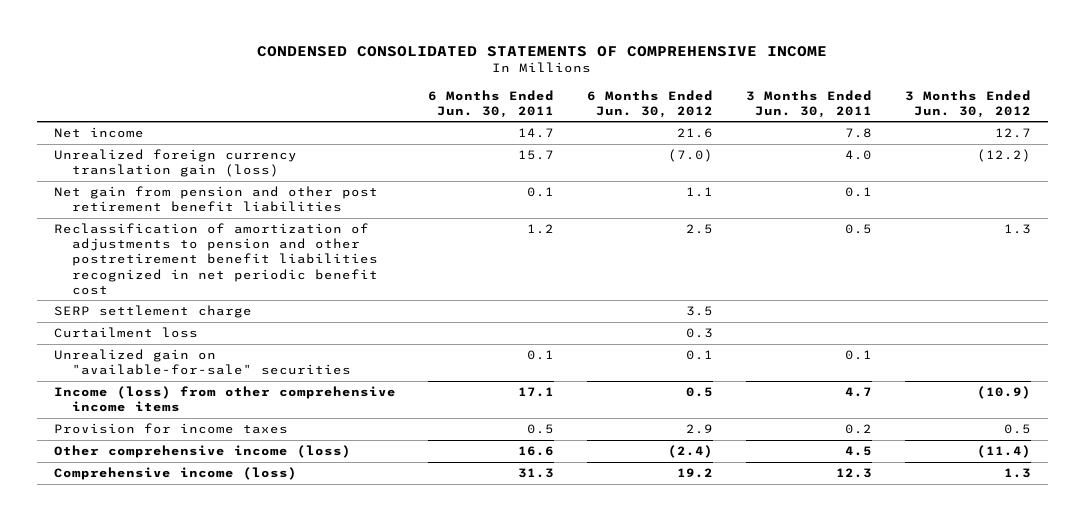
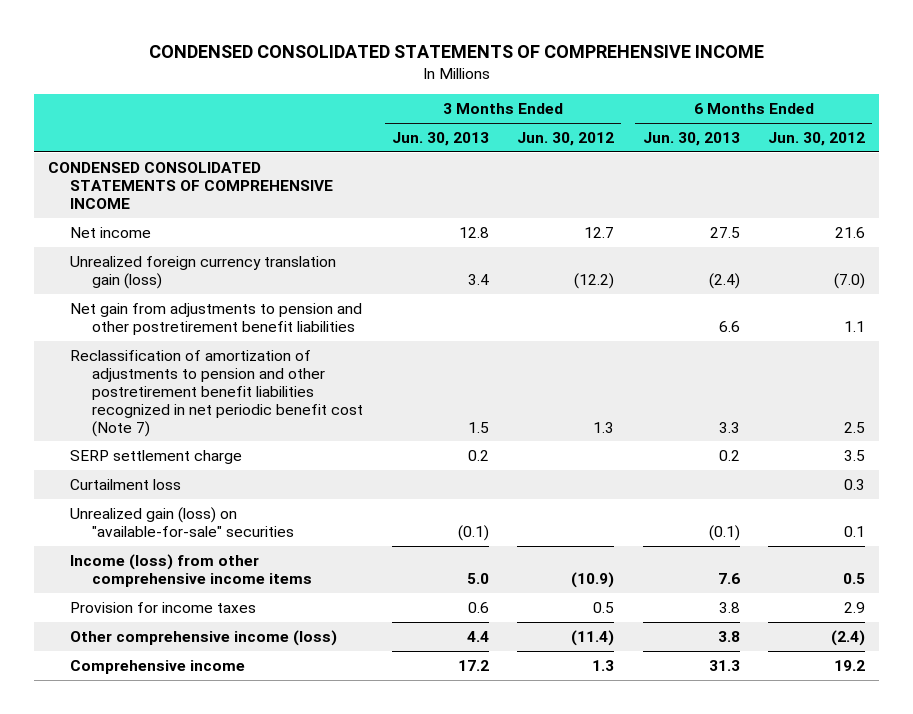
- | 6 Months Ended Jun. 30, 2011 | 6 Months Ended Jun. 30, 2012 | 3 Months Ended Jun. 30, 2011 | 3 Months Ended Jun. 30, 2012
+ | 3 Months Ended Jun. 30, 2013 | 3 Months Ended Jun. 30, 2012 | 6 Months Ended Jun. 30, 2013 | 6 Months Ended Jun. 30, 2012
+ CONDENSED CONSOLIDATED STATEMENTS OF COMPREHENSIVE INCOME
- Net gain from pension and other post retirement benefit liabilities | 0.1 | 1.1 | 0.1 |
- Reclassification of amortization of adjustments to pension and other postretirement benefit liabilities recognized in net periodic benefit cost | 1.2 | 2.5 | 0.5 | 1.3
+ Net gain from adjustments to pension and other postretirement benefit liabilities | | | 6.6 | 1.1
+ Reclassification of amortization of adjustments to pension and other postretirement benefit liabilities recognized in net periodic benefit cost (Note 7) | 1.5 | 1.3 | 3.3 | 2.5
- Unrealized gain on "available-for-sale" securities | 0.1 | 0.1 | 0.1 |
+ Unrealized gain (loss) on "available-for-sale" securities | (0.1) | | (0.1) | 0.1
- Comprehensive income (loss) | 31.3 | 19.2 | 12.3 | 1.3
+ Comprehensive income | 17.2 | 1.3 | 31.3 | 19.2

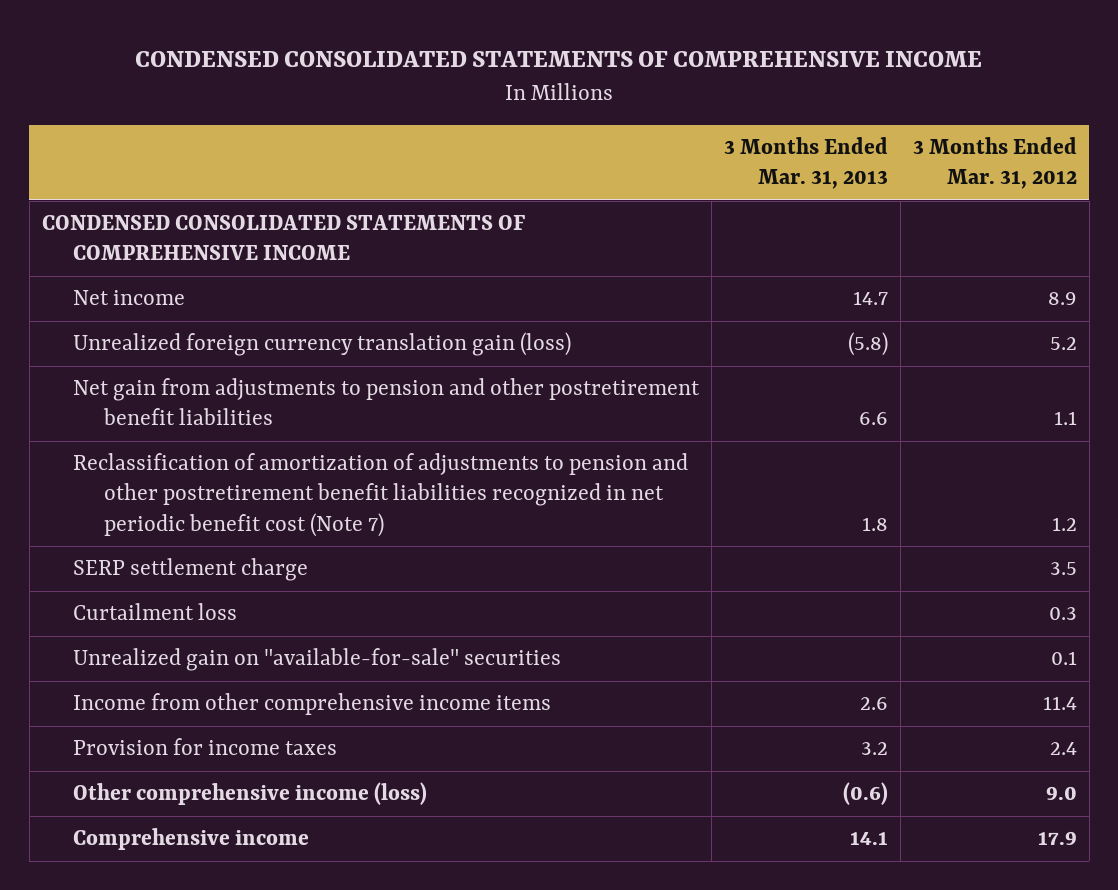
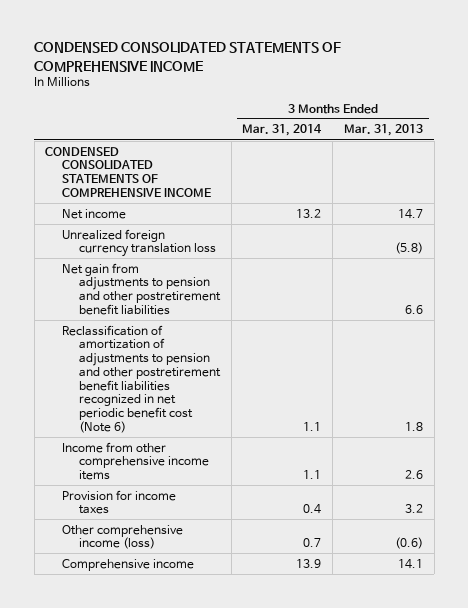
- | 3 Months Ended Mar. 31, 2013 | 3 Months Ended Mar. 31, 2012
+ | 3 Months Ended Mar. 31, 2014 | 3 Months Ended Mar. 31, 2013
- Unrealized foreign currency translation gain (loss) | (5.8) | 5.2
+ Unrealized foreign currency translation loss | | (5.8)
- Reclassification of amortization of adjustments to pension and other postretirement benefit liabilities recognized in net periodic benefit cost (Note 7) | 1.8 | 1.2
- SERP settlement charge | | 3.5
- Curtailment loss | | 0.3
- Unrealized gain on "available-for-sale" securities | | 0.1
+ Reclassification of amortization of adjustments to pension and other postretirement benefit liabilities recognized in net periodic benefit cost (Note 6) | 1.1 | 1.8

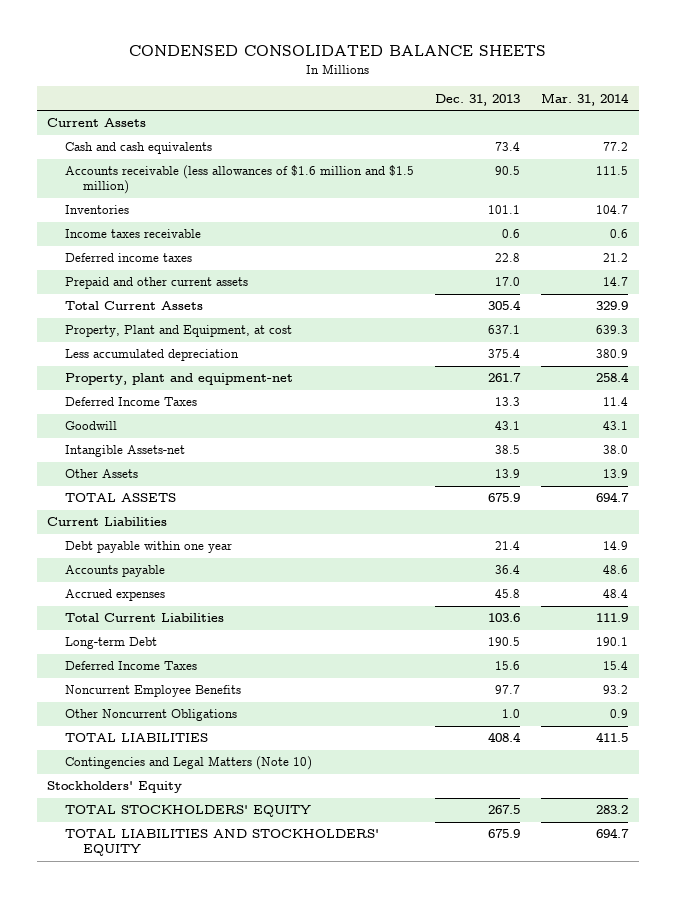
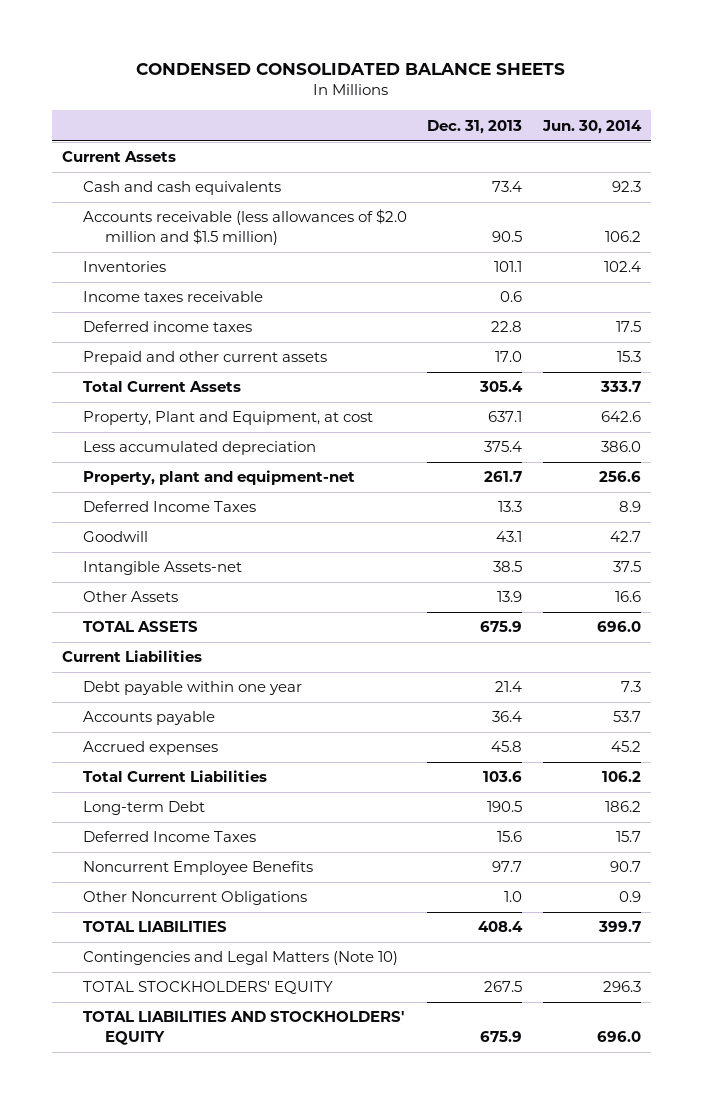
- | Dec. 31, 2013 | Mar. 31, 2014
+ | Dec. 31, 2013 | Jun. 30, 2014
- Accounts receivable (less allowances of $1.6 million and $1.5 million) | 90.5 | 111.5
+ Accounts receivable (less allowances of $2.0 million and $1.5 million) | 90.5 | 106.2
- Stockholders' Equity

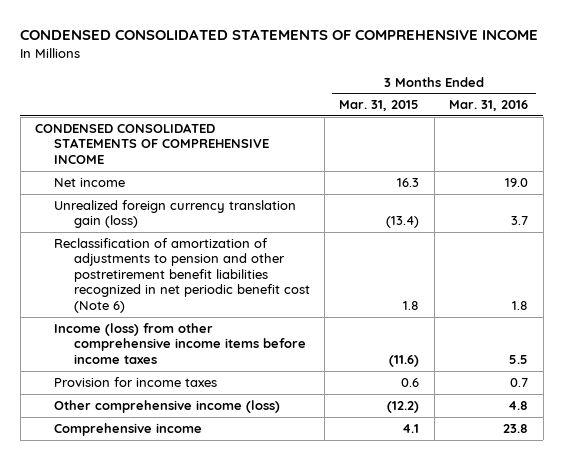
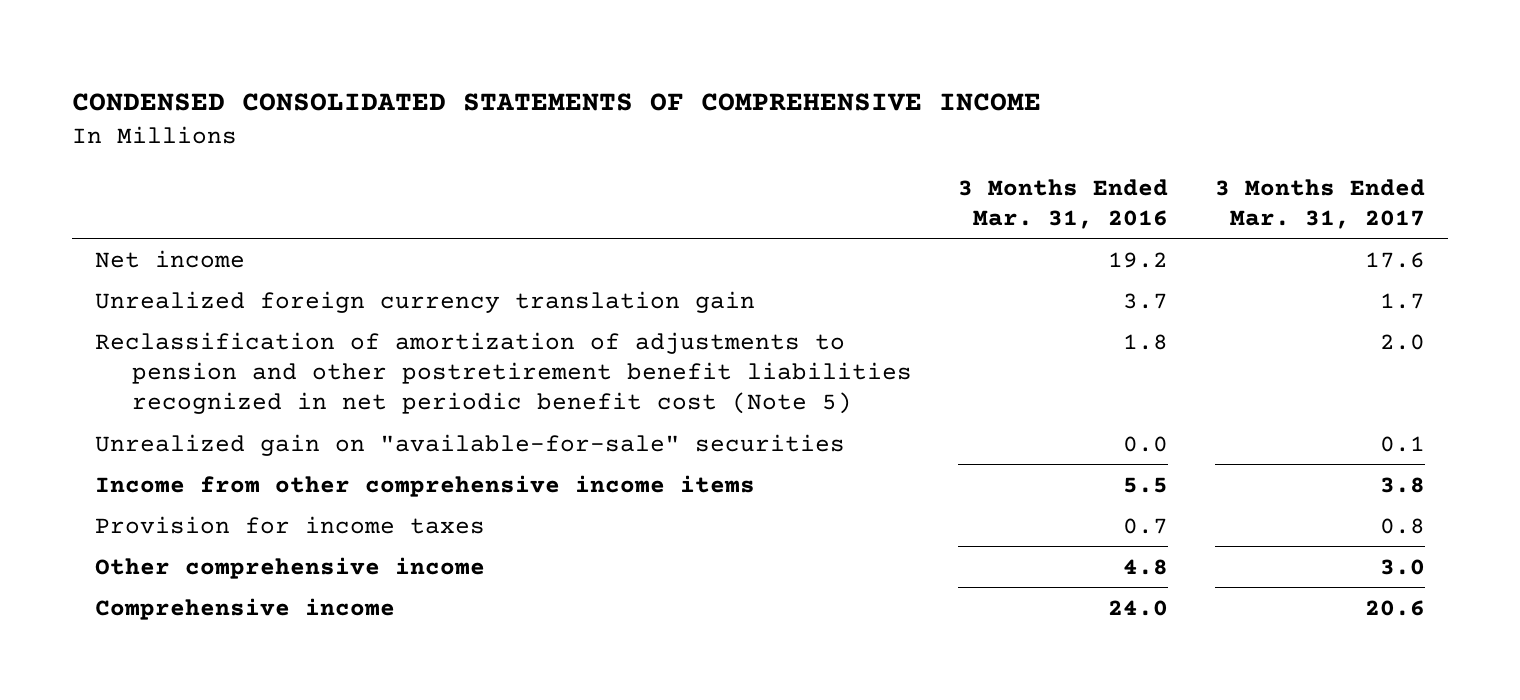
- | 3 Months Ended Mar. 31, 2015 | 3 Months Ended Mar. 31, 2016
+ | 3 Months Ended Mar. 31, 2016 | 3 Months Ended Mar. 31, 2017
- CONDENSED CONSOLIDATED STATEMENTS OF COMPREHENSIVE INCOME
- Net income | 16.3 | 19.0
- Unrealized foreign currency translation gain (loss) | (13.4) | 3.7
- Reclassification of amortization of adjustments to pension and other postretirement benefit liabilities recognized in net periodic benefit cost (Note 6) | 1.8 | 1.8
- Income (loss) from other comprehensive income items before income taxes | (11.6) | 5.5
+ Net income | 19.2 | 17.6
+ Unrealized foreign currency translation gain | 3.7 | 1.7
+ Reclassification of amortization of adjustments to pension and other postretirement benefit liabilities recognized in net periodic benefit cost (Note 5) | 1.8 | 2.0
+ Unrealized gain on "available-for-sale" securities | 0.0 | 0.1
+ Income from other comprehensive income items | 5.5 | 3.8
- Other comprehensive income (loss) | (12.2) | 4.8
- Comprehensive income | 4.1 | 23.8
+ Other comprehensive income | 4.8 | 3.0
+ Comprehensive income | 24.0 | 20.6

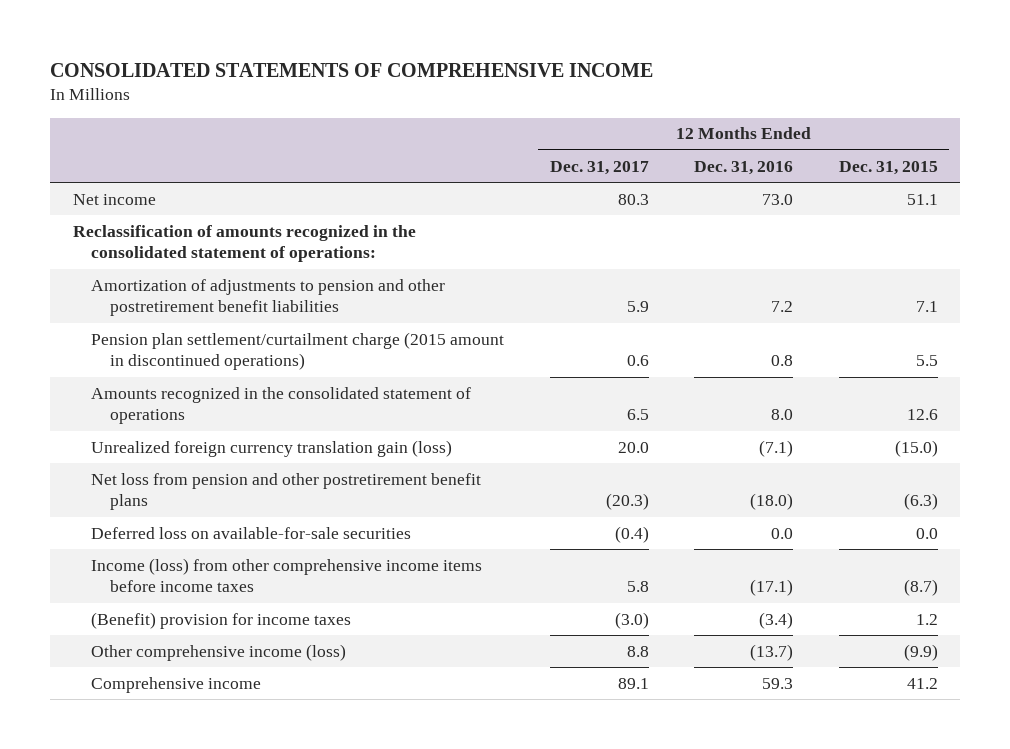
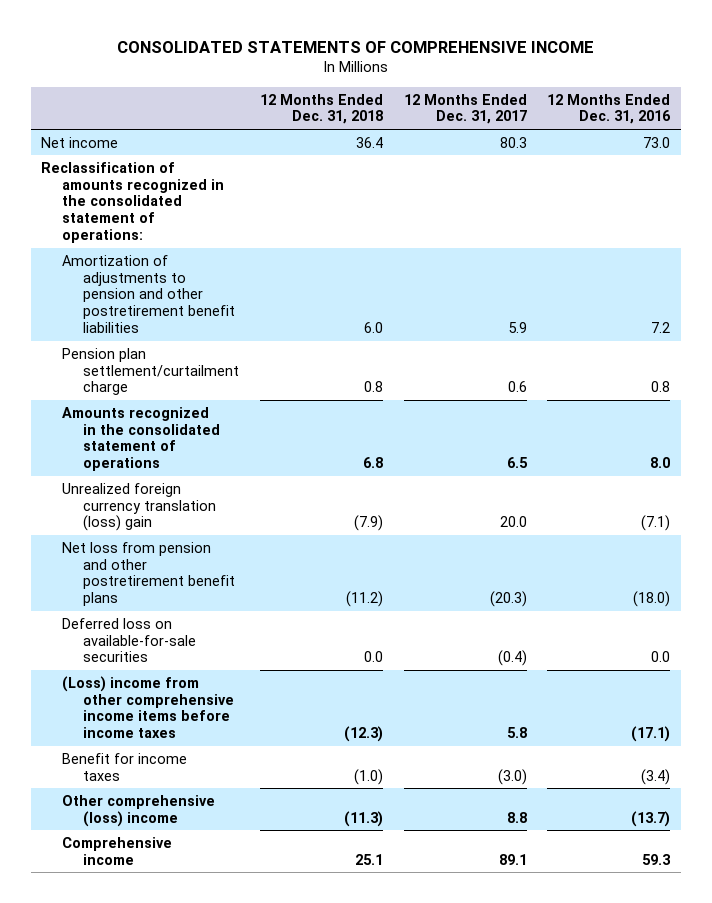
- | 12 Months Ended Dec. 31, 2017 | 12 Months Ended Dec. 31, 2016 | 12 Months Ended Dec. 31, 2015
+ | 12 Months Ended Dec. 31, 2018 | 12 Months Ended Dec. 31, 2017 | 12 Months Ended Dec. 31, 2016
- Pension plan settlement/curtailment charge (2015 amount in discontinued operations) | 0.6 | 0.8 | 5.5
+ Pension plan settlement/curtailment charge | 0.8 | 0.6 | 0.8
- Unrealized foreign currency translation gain (loss) | 20.0 | (7.1) | (15.0)
+ Unrealized foreign currency translation (loss) gain | (7.9) | 20.0 | (7.1)
- Income (loss) from other comprehensive income items before income taxes | 5.8 | (17.1) | (8.7)
- (Benefit) provision for income taxes | (3.0) | (3.4) | 1.2
- Other comprehensive income (loss) | 8.8 | (13.7) | (9.9)
+ (Loss) income from other comprehensive income items before income taxes | (12.3) | 5.8 | (17.1)
+ Benefit for income taxes | (1.0) | (3.0) | (3.4)
+ Other comprehensive (loss) income | (11.3) | 8.8 | (13.7)

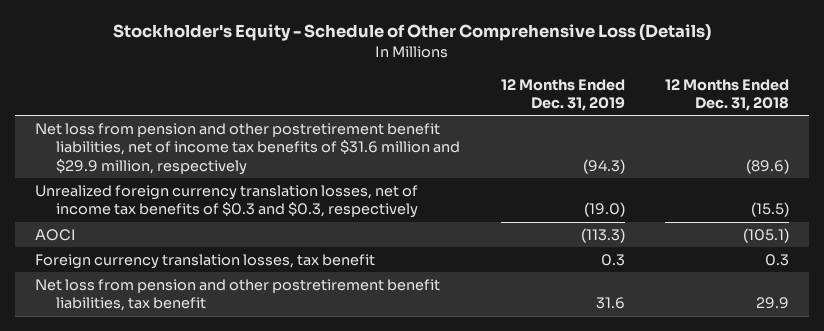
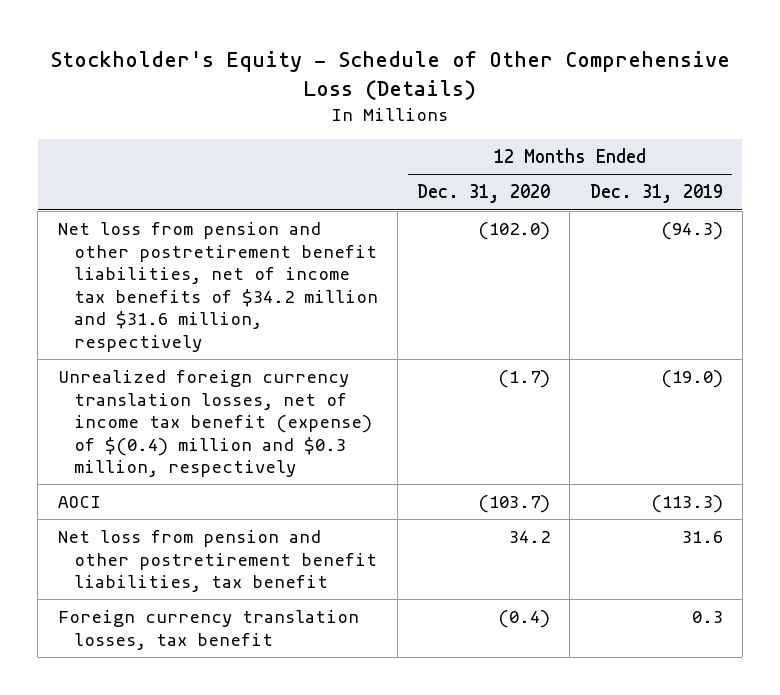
- | 12 Months Ended Dec. 31, 2019 | 12 Months Ended Dec. 31, 2018
+ | 12 Months Ended Dec. 31, 2020 | 12 Months Ended Dec. 31, 2019
- Net loss from pension and other postretirement benefit liabilities, net of income tax benefits of $31.6 million and $29.9 million, respectively | (94.3) | (89.6)
- Unrealized foreign currency translation losses, net of income tax benefits of $0.3 and $0.3, respectively | (19.0) | (15.5)
+ Net loss from pension and other postretirement benefit liabilities, net of income tax benefits of $34.2 million and $31.6 million, respectively | (102.0) | (94.3)
+ Unrealized foreign currency translation losses, net of income tax benefit (expense) of $(0.4) million and $0.3 million, respectively | (1.7) | (19.0)
moved down: Foreign currency translation losses, tax benefit | (0.4) | 0.3

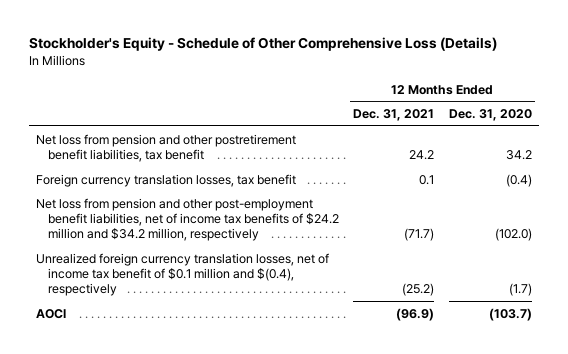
- | 12 Months Ended Dec. 31, 2020 | 12 Months Ended Dec. 31, 2019
+ | 12 Months Ended Dec. 31, 2021 | 12 Months Ended Dec. 31, 2020
- Net loss from pension and other postretirement benefit liabilities, net of income tax benefits of $34.2 million and $31.6 million, respectively | (102.0) | (94.3)
- Unrealized foreign currency translation losses, net of income tax benefit (expense) of $(0.4) million and $0.3 million, respectively | (1.7) | (19.0)
+ Net loss from pension and other post-employment benefit liabilities, net of income tax benefits of $24.2 million and $34.2 million, respectively | (71.7) | (102.0)
+ Unrealized foreign currency translation losses, net of income tax benefit of $0.1 million and $(0.4), respectively | (25.2) | (1.7)
moved down: AOCI | (96.9) | (103.7)

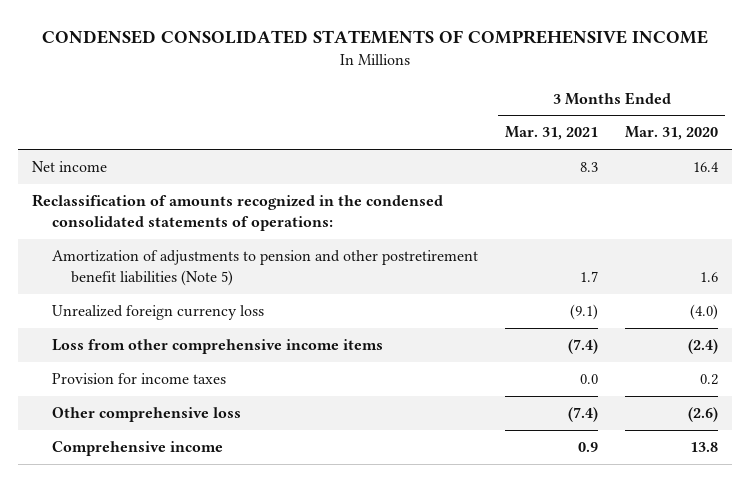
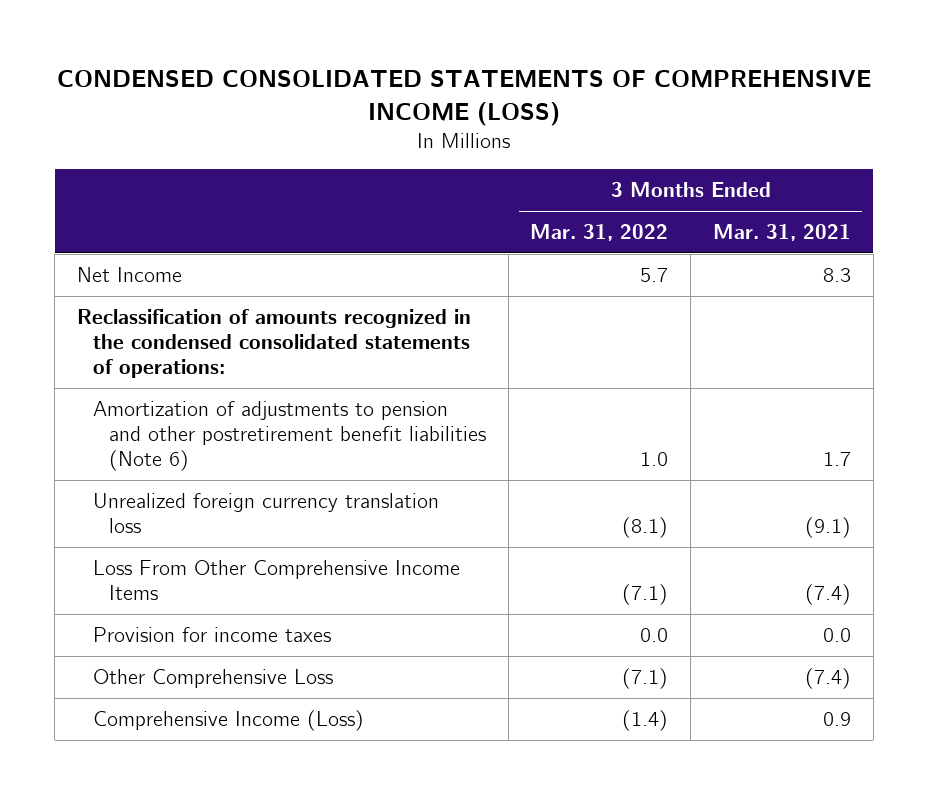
- CONDENSED CONSOLIDATED STATEMENTS OF COMPREHENSIVE INCOME
+ CONDENSED CONSOLIDATED STATEMENTS OF COMPREHENSIVE INCOME (LOSS)
- | 3 Months Ended Mar. 31, 2021 | 3 Months Ended Mar. 31, 2020
+ | 3 Months Ended Mar. 31, 2022 | 3 Months Ended Mar. 31, 2021
- Net income | 8.3 | 16.4
+ Net Income | 5.7 | 8.3
- Amortization of adjustments to pension and other postretirement benefit liabilities (Note 5) | 1.7 | 1.6
- Unrealized foreign currency loss | (9.1) | (4.0)
- Loss from other comprehensive income items | (7.4) | (2.4)
+ Amortization of adjustments to pension and other postretirement benefit liabilities (Note 6) | 1.0 | 1.7
+ Unrealized foreign currency translation loss | (8.1) | (9.1)
+ Loss From Other Comprehensive Income Items | (7.1) | (7.4)
- Other comprehensive loss | (7.4) | (2.6)
- Comprehensive income | 0.9 | 13.8
+ Other Comprehensive Loss | (7.1) | (7.4)
+ Comprehensive Income (Loss) | (1.4) | 0.9

